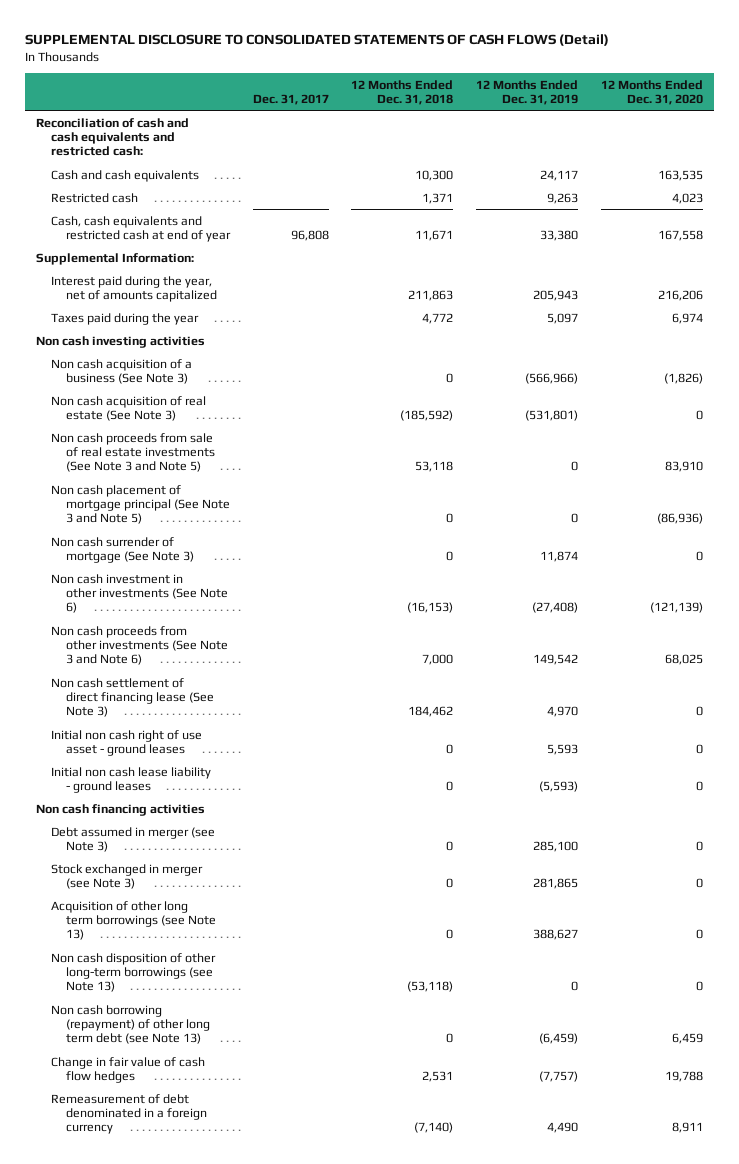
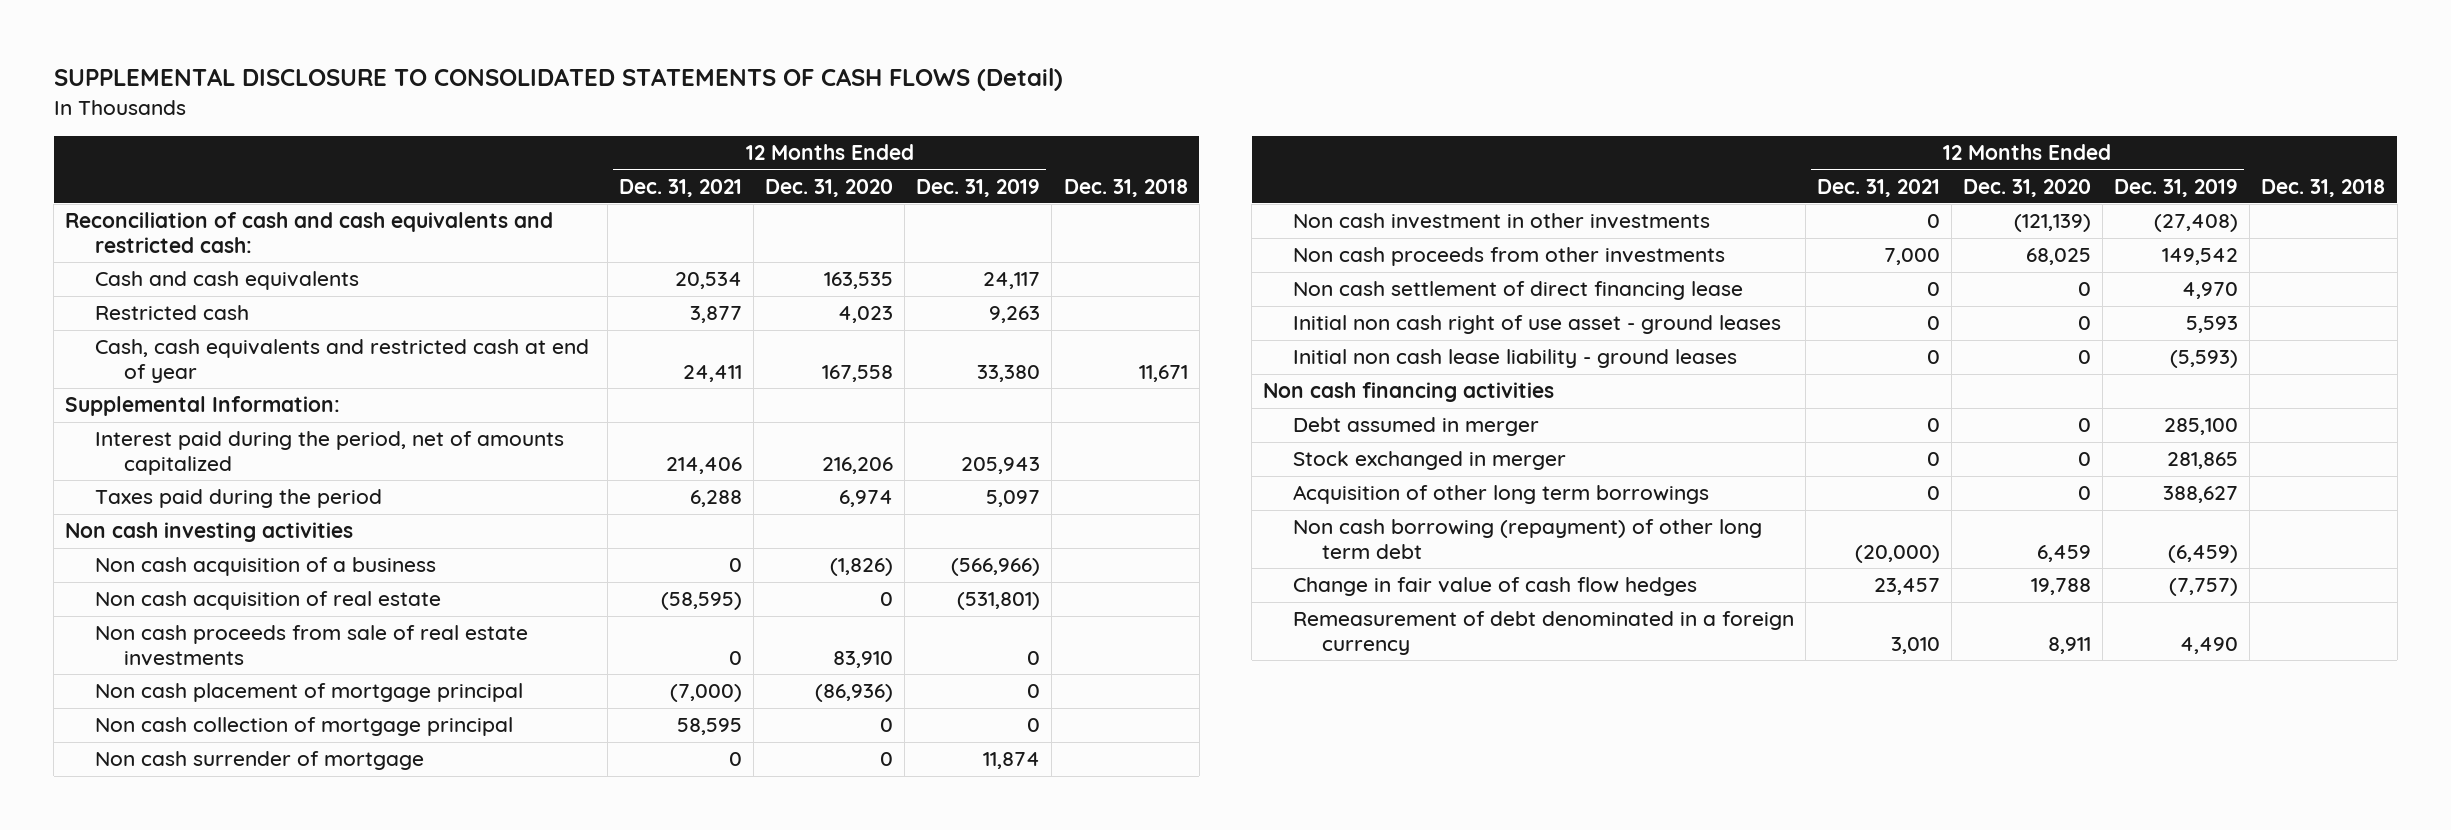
- | Dec. 31, 2017 | 12 Months Ended Dec. 31, 2018 | 12 Months Ended Dec. 31, 2019 | 12 Months Ended Dec. 31, 2020
+ | 12 Months Ended Dec. 31, 2021 | 12 Months Ended Dec. 31, 2020 | 12 Months Ended Dec. 31, 2019 | Dec. 31, 2018
- Interest paid during the year, net of amounts capitalized | | 211,863 | 205,943 | 216,206
- Taxes paid during the year | | 4,772 | 5,097 | 6,974
+ Interest paid during the period, net of amounts capitalized | 214,406 | 216,206 | 205,943 |
+ Taxes paid during the period | 6,288 | 6,974 | 5,097 |
- Non cash acquisition of a business (See Note 3) | | 0 | (566,966) | (1,826)
- Non cash acquisition of real estate (See Note 3) | | (185,592) | (531,801) | 0
- Non cash proceeds from sale of real estate investments (See Note 3 and Note 5) | | 53,118 | 0 | 83,910
- Non cash placement of mortgage principal (See Note 3 and Note 5) | | 0 | 0 | (86,936)
- Non cash surrender of mortgage (See Note 3) | | 0 | 11,874 | 0
- Non cash investment in other investments (See Note 6) | | (16,153) | (27,408) | (121,139)
- Non cash proceeds from other investments (See Note 3 and Note 6) | | 7,000 | 149,542 | 68,025
- Non cash settlement of direct financing lease (See Note 3) | | 184,462 | 4,970 | 0
+ Non cash acquisition of a business | 0 | (1,826) | (566,966) |
+ Non cash acquisition of real estate | (58,595) | 0 | (531,801) |
+ Non cash proceeds from sale of real estate investments | 0 | 83,910 | 0 |
+ Non cash placement of mortgage principal | (7,000) | (86,936) | 0 |
+ Non cash collection of mortgage principal | 58,595 | 0 | 0 |
+ Non cash surrender of mortgage | 0 | 0 | 11,874 |
+ Non cash investment in other investments | 0 | (121,139) | (27,408) |
+ Non cash proceeds from other investments | 7,000 | 68,025 | 149,542 |
+ Non cash settlement of direct financing lease | 0 | 0 | 4,970 |
- Debt assumed in merger (see Note 3) | | 0 | 285,100 | 0
- Stock exchanged in merger (see Note 3) | | 0 | 281,865 | 0
- Acquisition of other long term borrowings (see Note 13) | | 0 | 388,627 | 0
- Non cash disposition of other long-term borrowings (see Note 13) | | (53,118) | 0 | 0
- Non cash borrowing (repayment) of other long term debt (see Note 13) | | 0 | (6,459) | 6,459
+ Debt assumed in merger | 0 | 0 | 285,100 |
+ Stock exchanged in merger | 0 | 0 | 281,865 |
+ Acquisition of other long term borrowings | 0 | 0 | 388,627 |
+ Non cash borrowing (repayment) of other long term debt | (20,000) | 6,459 | (6,459) |

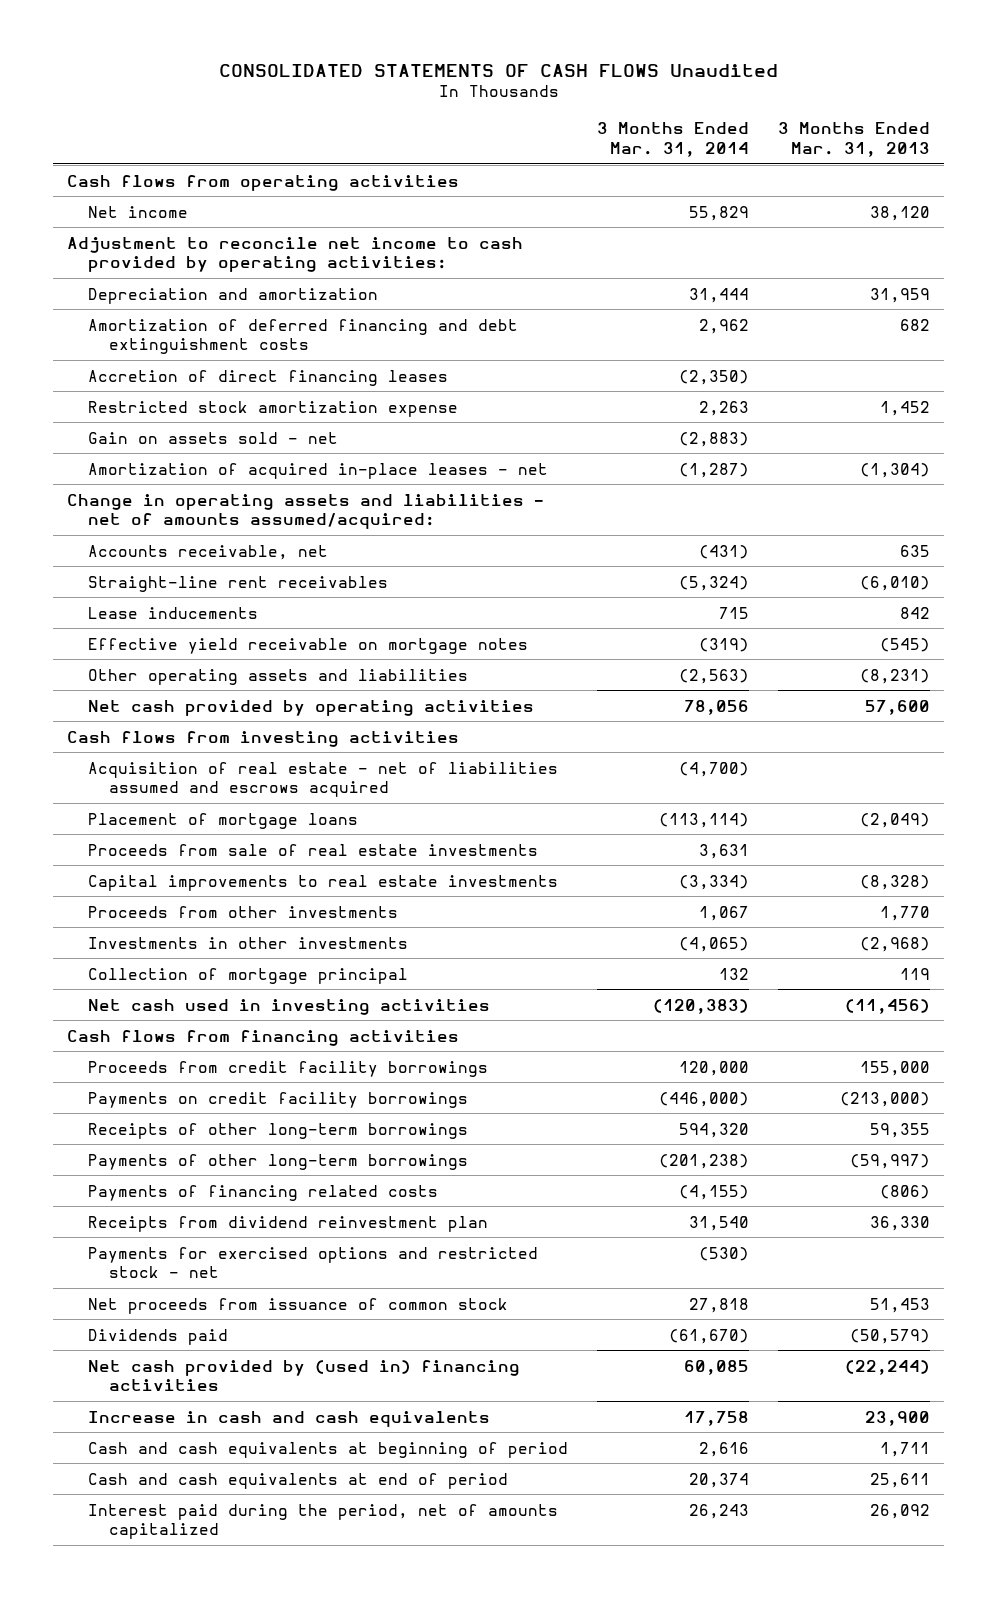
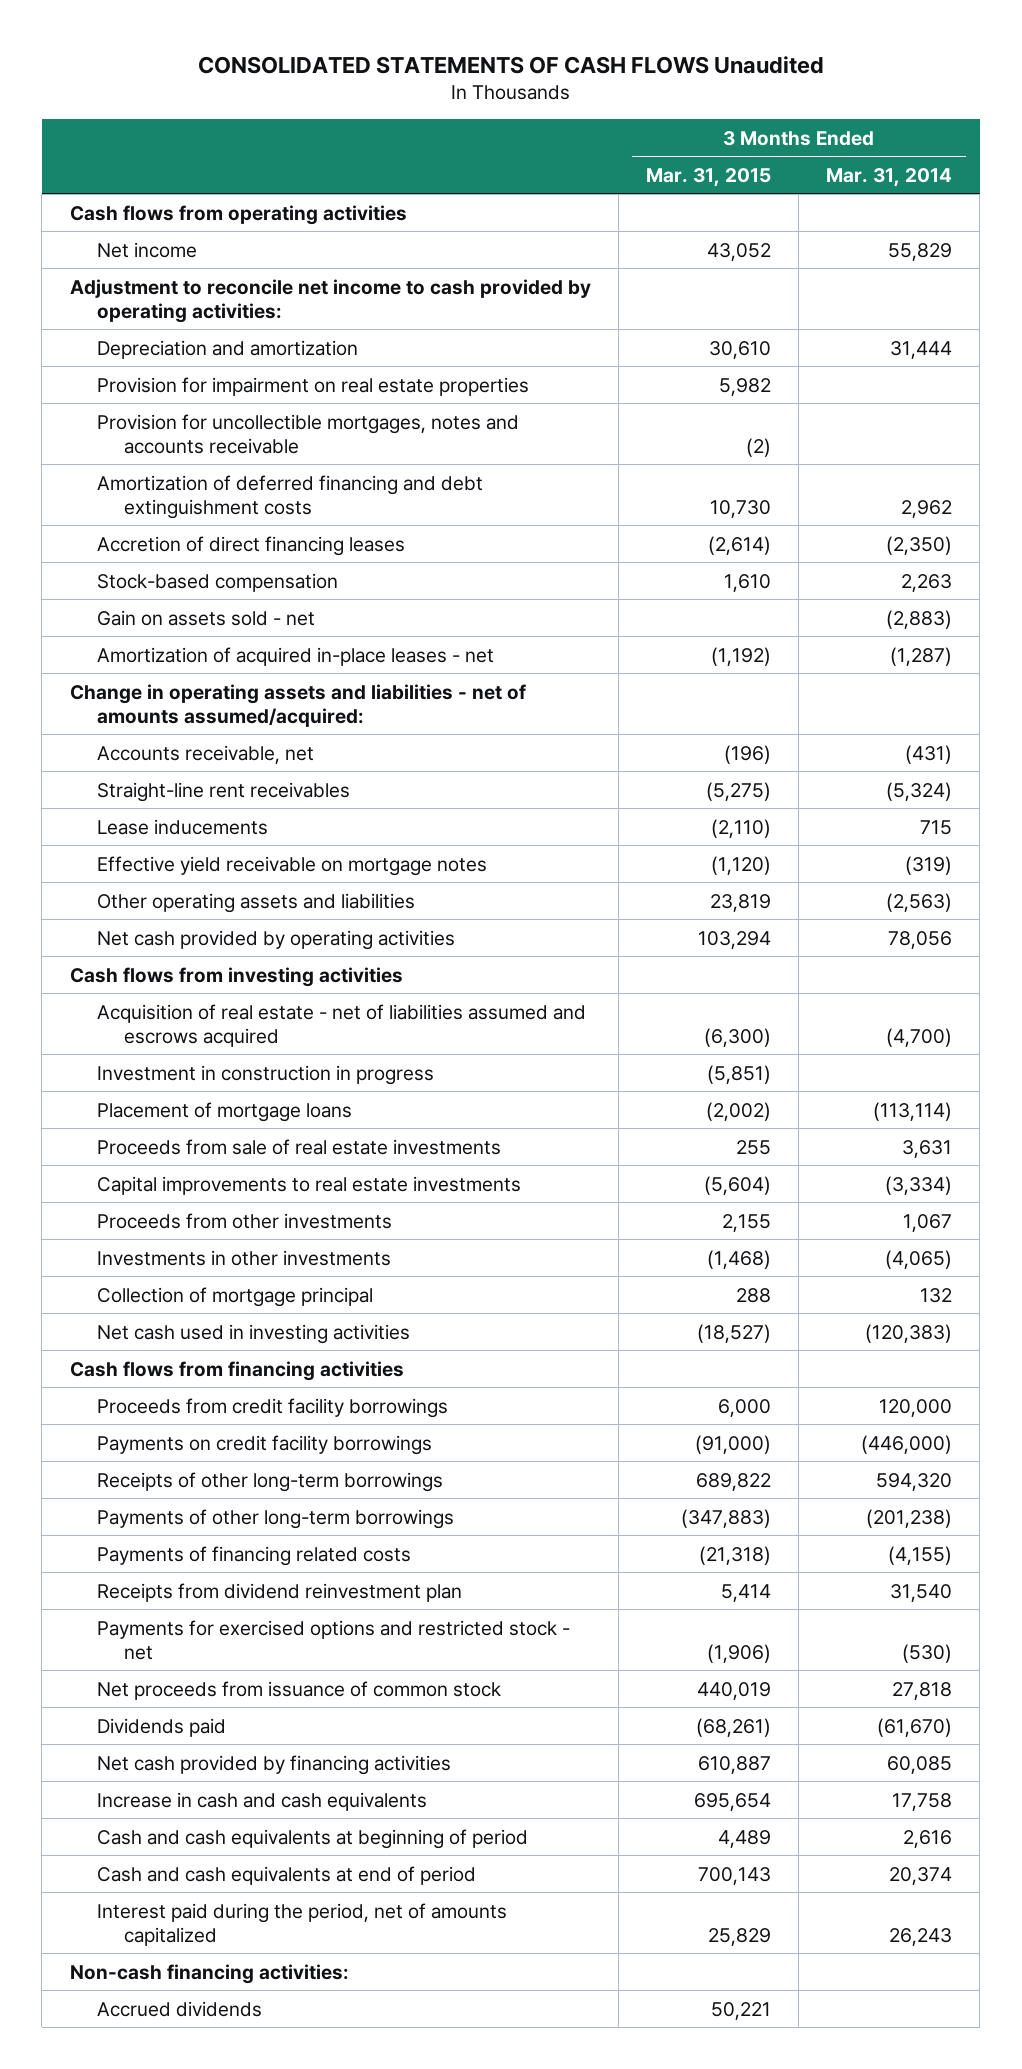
- | 3 Months Ended Mar. 31, 2014 | 3 Months Ended Mar. 31, 2013
+ | 3 Months Ended Mar. 31, 2015 | 3 Months Ended Mar. 31, 2014
+ Provision for impairment on real estate properties | 5,982 |
+ Provision for uncollectible mortgages, notes and accounts receivable | (2) |
- Restricted stock amortization expense | 2,263 | 1,452
+ Stock-based compensation | 1,610 | 2,263
+ Investment in construction in progress | (5,851) |
- Net cash provided by (used in) financing activities | 60,085 | (22,244)
+ Net cash provided by financing activities | 610,887 | 60,085
+ Non-cash financing activities:
+ Accrued dividends | 50,221 |

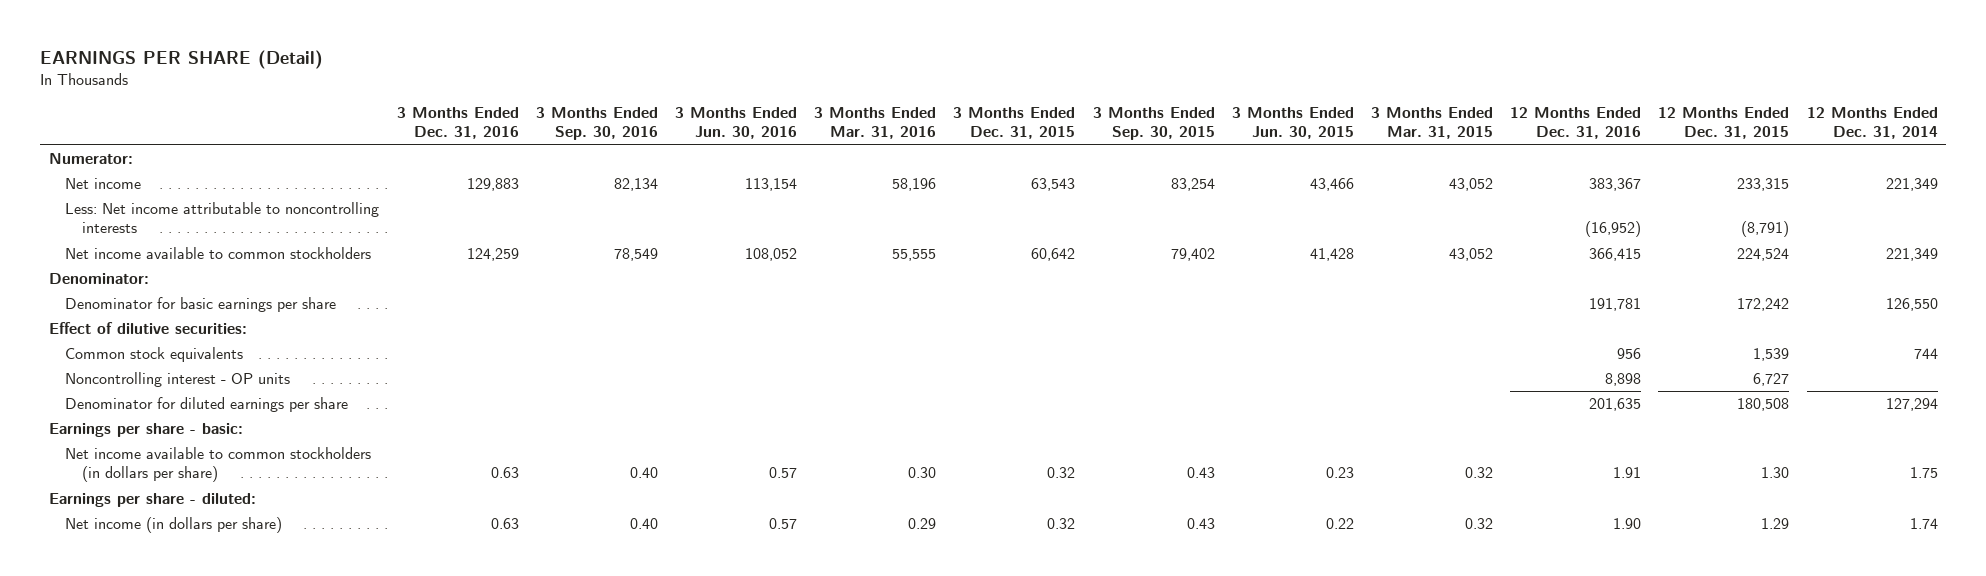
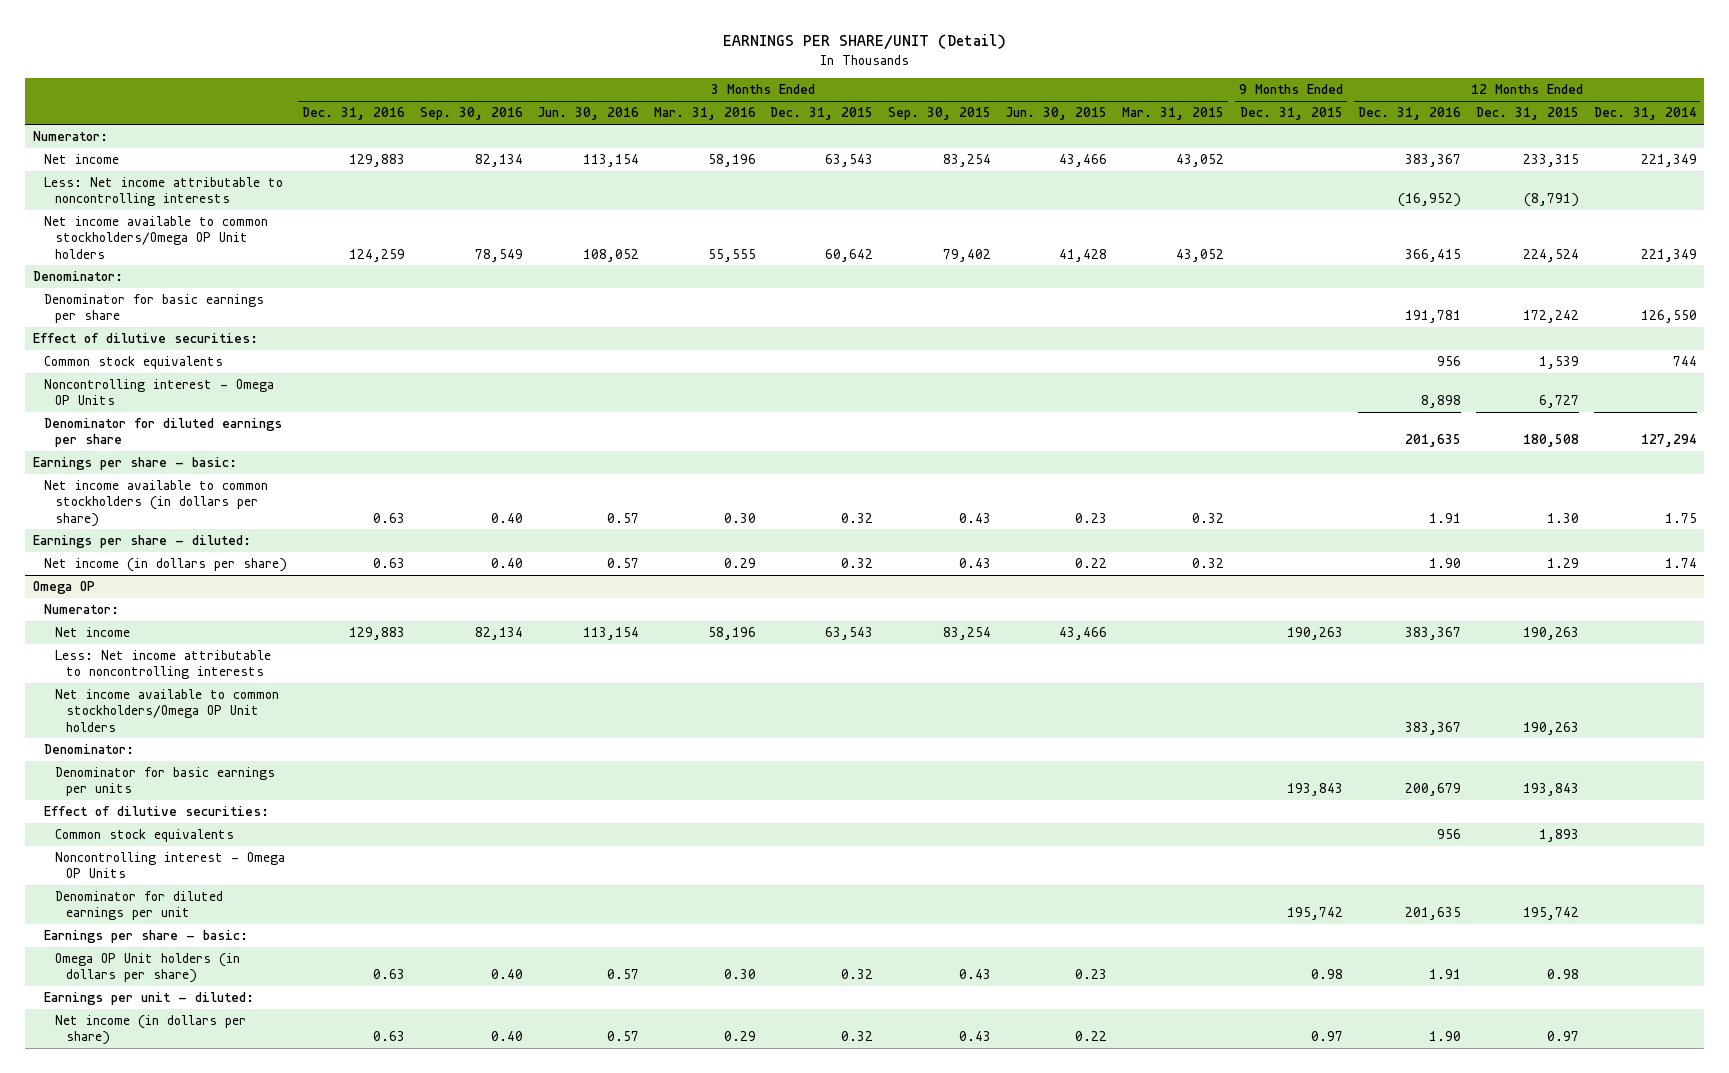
- EARNINGS PER SHARE (Detail)
+ EARNINGS PER SHARE/UNIT (Detail)
- | 3 Months Ended Dec. 31, 2016 | 3 Months Ended Sep. 30, 2016 | 3 Months Ended Jun. 30, 2016 | 3 Months Ended Mar. 31, 2016 | 3 Months Ended Dec. 31, 2015 | 3 Months Ended Sep. 30, 2015 | 3 Months Ended Jun. 30, 2015 | 3 Months Ended Mar. 31, 2015 | 12 Months Ended Dec. 31, 2016 | 12 Months Ended Dec. 31, 2015 | 12 Months Ended Dec. 31, 2014
+ | 3 Months Ended Dec. 31, 2016 | 3 Months Ended Sep. 30, 2016 | 3 Months Ended Jun. 30, 2016 | 3 Months Ended Mar. 31, 2016 | 3 Months Ended Dec. 31, 2015 | 3 Months Ended Sep. 30, 2015 | 3 Months Ended Jun. 30, 2015 | 3 Months Ended Mar. 31, 2015 | 9 Months Ended Dec. 31, 2015 | 12 Months Ended Dec. 31, 2016 | 12 Months Ended Dec. 31, 2015 | 12 Months Ended Dec. 31, 2014
- Net income available to common stockholders | 124,259 | 78,549 | 108,052 | 55,555 | 60,642 | 79,402 | 41,428 | 43,052 | 366,415 | 224,524 | 221,349
+ Net income available to common stockholders/Omega OP Unit holders | 124,259 | 78,549 | 108,052 | 55,555 | 60,642 | 79,402 | 41,428 | 43,052 | | 366,415 | 224,524 | 221,349
- Noncontrolling interest - OP units | | | | | | | | | 8,898 | 6,727 |
+ Noncontrolling interest - Omega OP Units | | | | | | | | | | 8,898 | 6,727 |
+ Omega OP
+ Numerator:
+ Net income | 129,883 | 82,134 | 113,154 | 58,196 | 63,543 | 83,254 | 43,466 | | 190,263 | 383,367 | 190,263 |
+ Less: Net income attributable to noncontrolling interests
+ Net income available to common stockholders/Omega OP Unit holders | | | | | | | | | | 383,367 | 190,263 |
+ Denominator:
+ Denominator for basic earnings per units | | | | | | | | | 193,843 | 200,679 | 193,843 |
+ Effect of dilutive securities:
+ Common stock equivalents | | | | | | | | | | 956 | 1,893 |
+ Noncontrolling interest - Omega OP Units
+ Denominator for diluted earnings per unit | | | | | | | | | 195,742 | 201,635 | 195,742 |
+ Earnings per share - basic:
+ Omega OP Unit holders (in dollars per share) | 0.63 | 0.40 | 0.57 | 0.30 | 0.32 | 0.43 | 0.23 | | 0.98 | 1.91 | 0.98 |
+ Earnings per unit - diluted:
+ Net income (in dollars per share) | 0.63 | 0.40 | 0.57 | 0.29 | 0.32 | 0.43 | 0.22 | | 0.97 | 1.90 | 0.97 |

